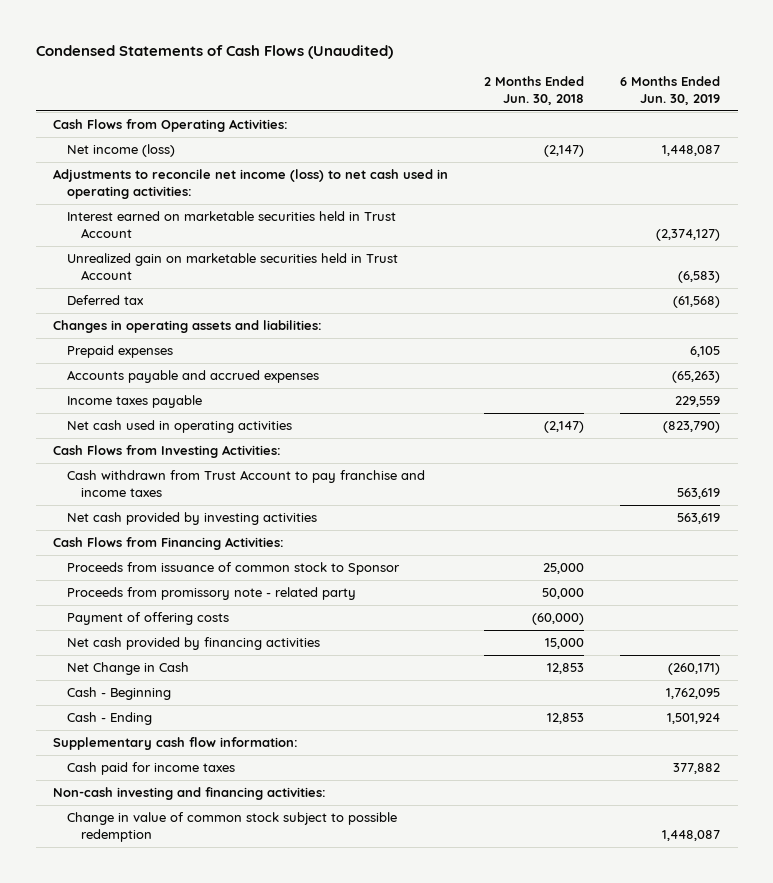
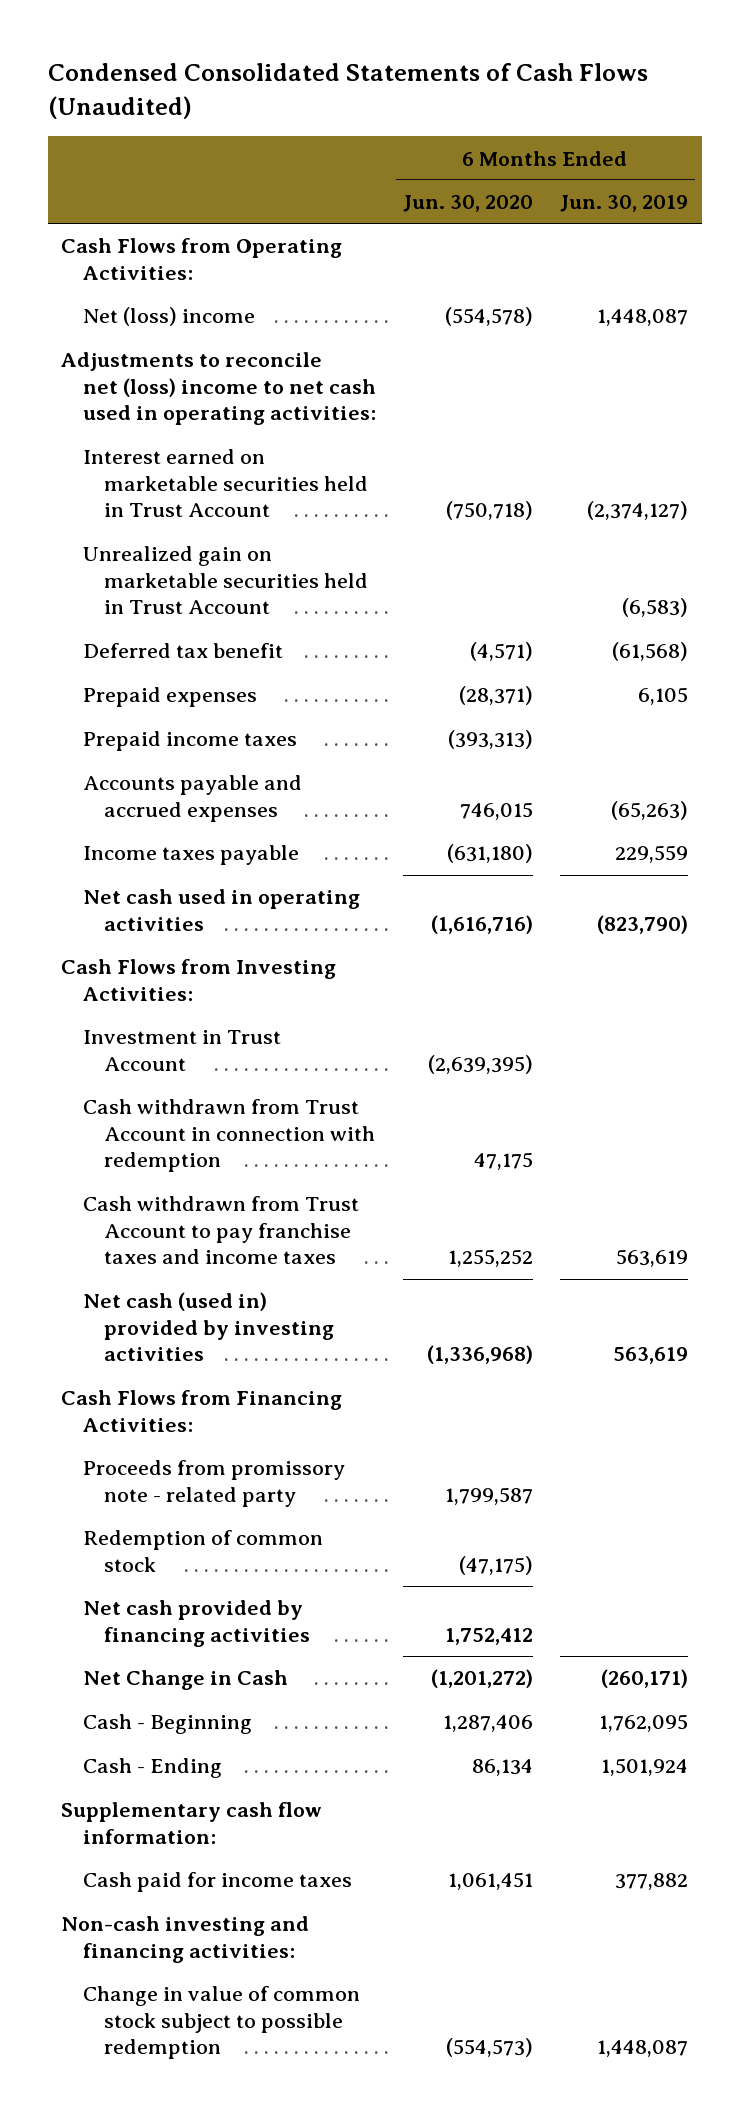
- Condensed Statements of Cash Flows (Unaudited)
+ Condensed Consolidated Statements of Cash Flows (Unaudited)
- | 2 Months Ended Jun. 30, 2018 | 6 Months Ended Jun. 30, 2019
+ | 6 Months Ended Jun. 30, 2020 | 6 Months Ended Jun. 30, 2019
- Net income (loss) | (2,147) | 1,448,087
- Adjustments to reconcile net income (loss) to net cash used in operating activities:
+ Net (loss) income | (554,578) | 1,448,087
+ Adjustments to reconcile net (loss) income to net cash used in operating activities:
- Deferred tax | | (61,568)
- Changes in operating assets and liabilities:
+ Deferred tax benefit | (4,571) | (61,568)
+ Prepaid income taxes | (393,313) |
- Cash withdrawn from Trust Account to pay franchise and income taxes | | 563,619
- Net cash provided by investing activities | | 563,619
+ Investment in Trust Account | (2,639,395) |
+ Cash withdrawn from Trust Account in connection with redemption | 47,175 |
+ Cash withdrawn from Trust Account to pay franchise taxes and income taxes | 1,255,252 | 563,619
+ Net cash (used in) provided by investing activities | (1,336,968) | 563,619
- Proceeds from issuance of common stock to Sponsor | 25,000 |
- Payment of offering costs | (60,000) |
+ Redemption of common stock | (47,175) |

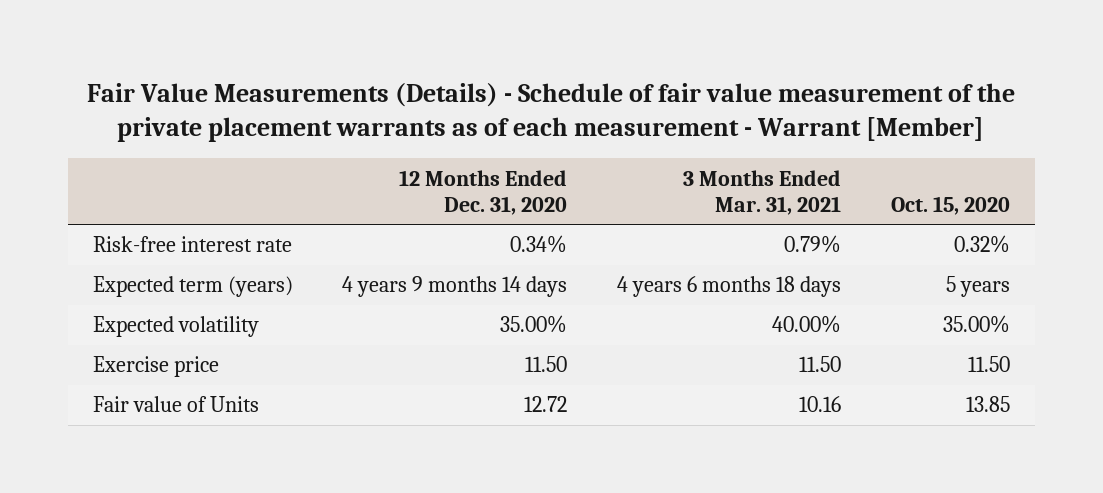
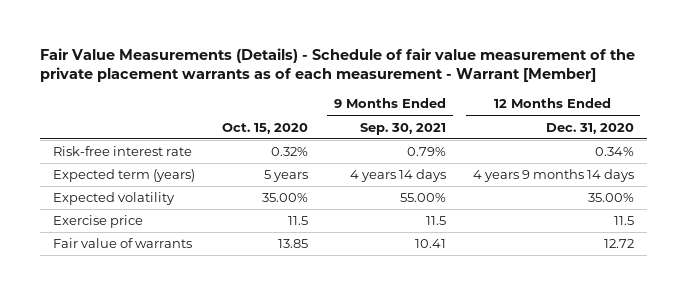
- | 12 Months Ended Dec. 31, 2020 | 3 Months Ended Mar. 31, 2021 | Oct. 15, 2020
+ | Oct. 15, 2020 | 9 Months Ended Sep. 30, 2021 | 12 Months Ended Dec. 31, 2020
- Exercise price | 11.50 | 11.50 | 11.50
- Fair value of Units | 12.72 | 10.16 | 13.85
+ Exercise price | 11.5 | 11.5 | 11.5
+ Fair value of warrants | 13.85 | 10.41 | 12.72

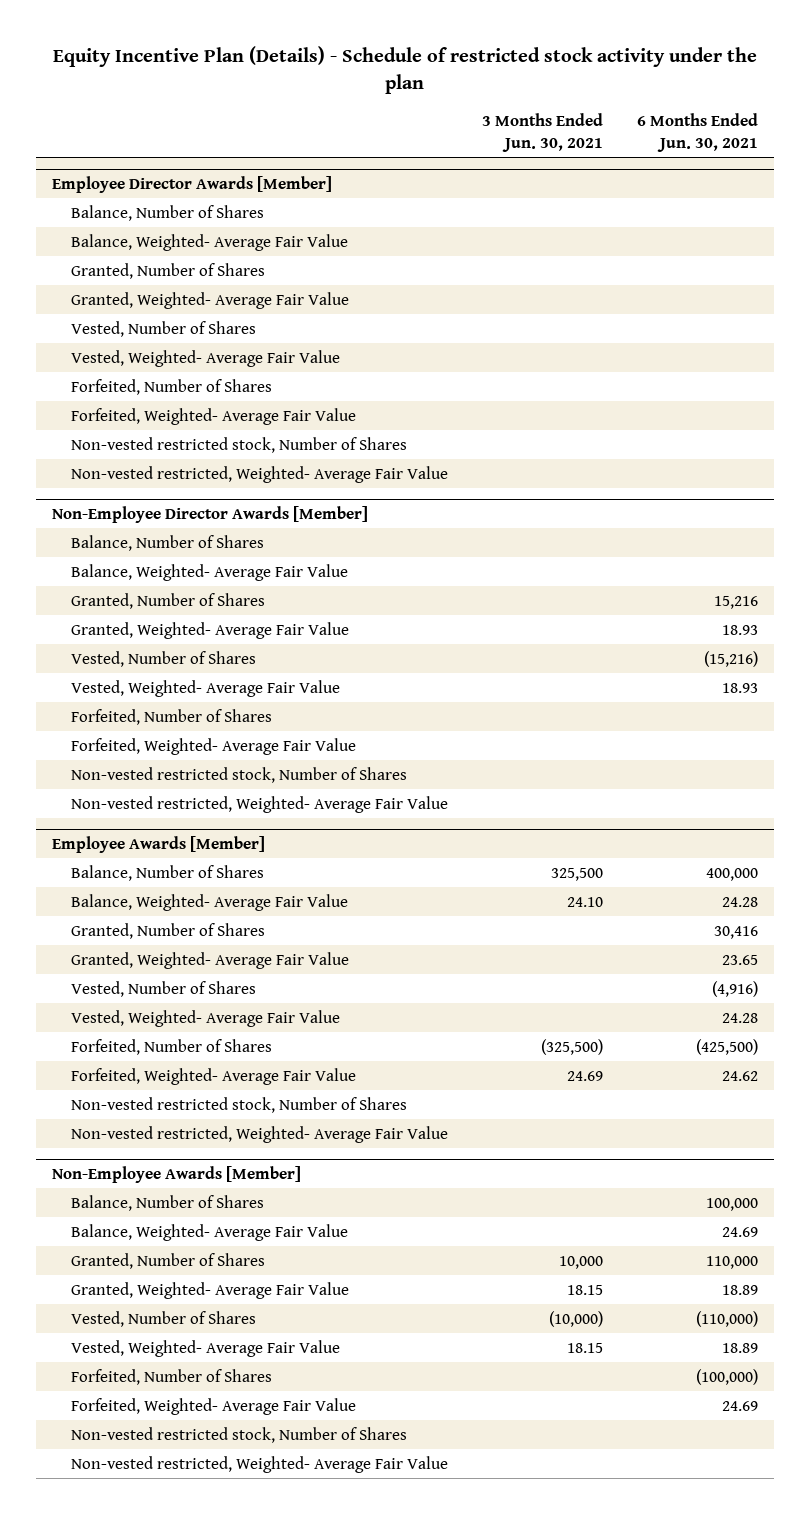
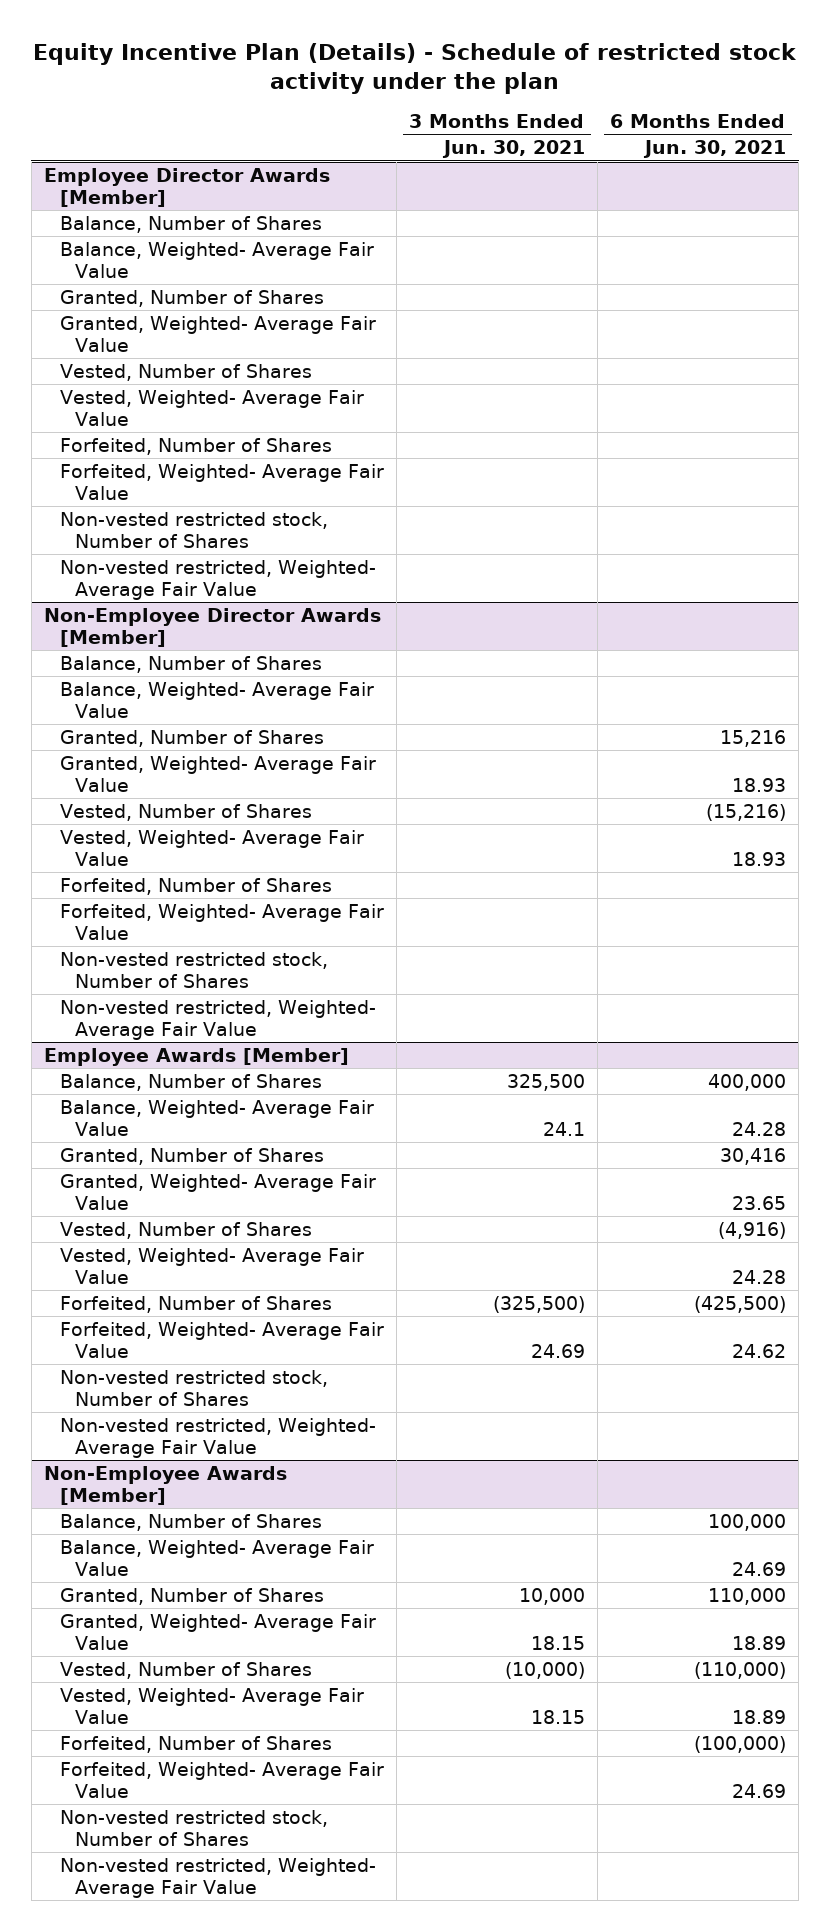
@ Employee Awards [Member]
- Balance, Weighted- Average Fair Value | 24.10 | 24.28
+ Balance, Weighted- Average Fair Value | 24.1 | 24.28

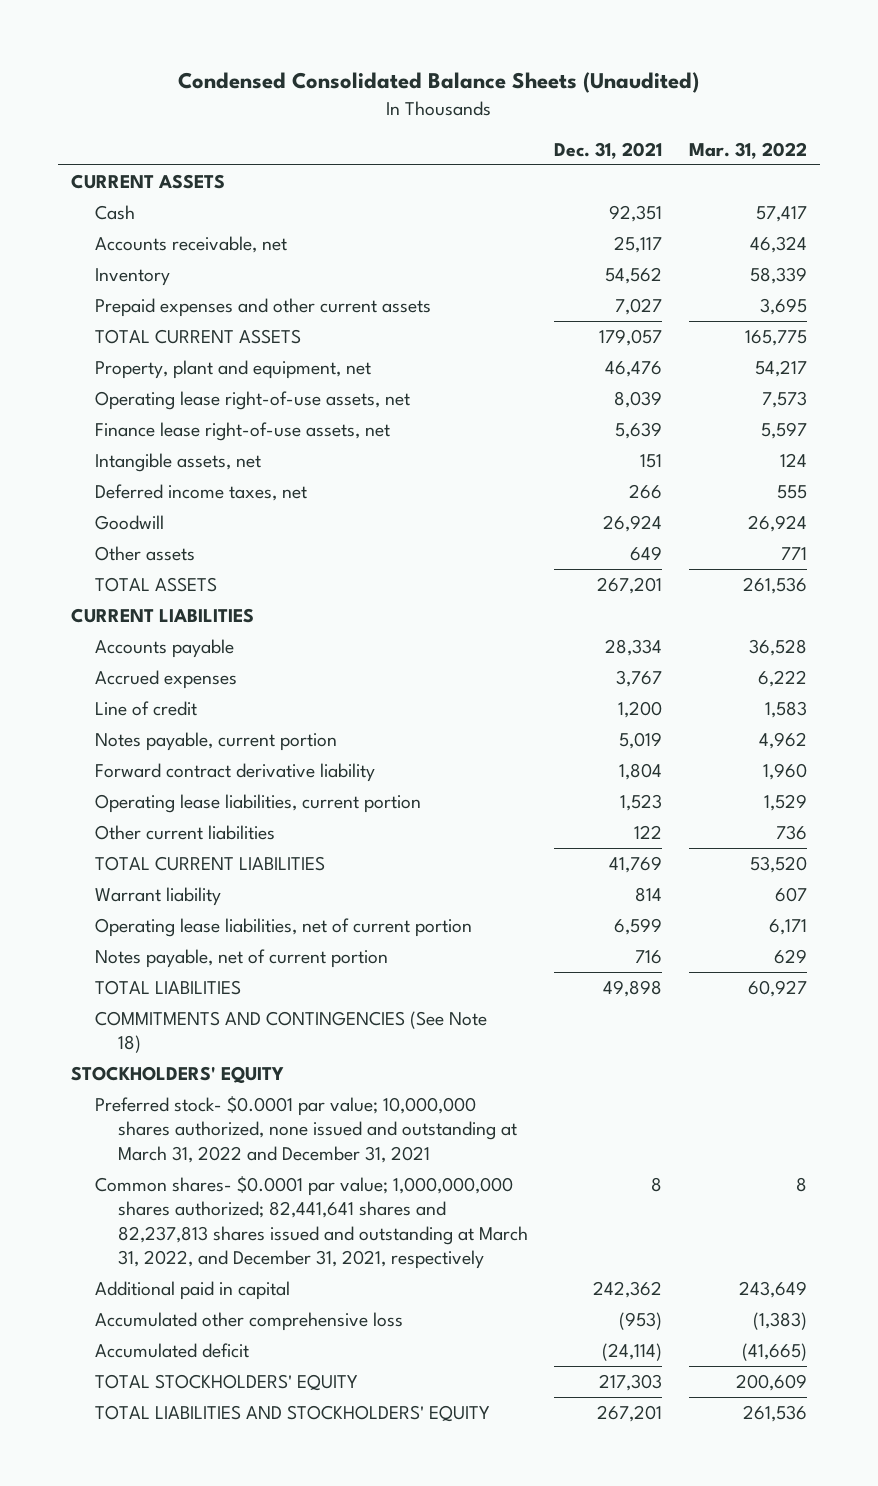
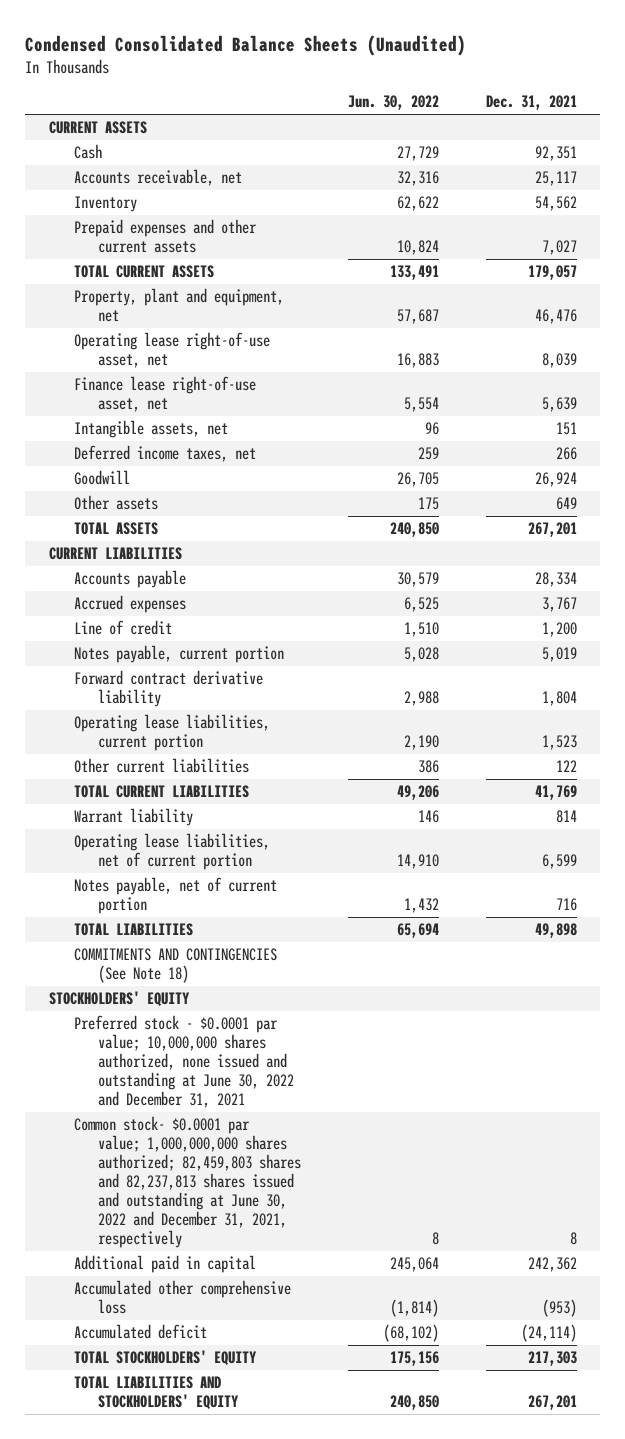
- | Dec. 31, 2021 | Mar. 31, 2022
+ | Jun. 30, 2022 | Dec. 31, 2021
- Operating lease right-of-use assets, net | 8,039 | 7,573
- Finance lease right-of-use assets, net | 5,639 | 5,597
+ Operating lease right-of-use asset, net | 16,883 | 8,039
+ Finance lease right-of-use asset, net | 5,554 | 5,639
- Preferred stock- $0.0001 par value; 10,000,000 shares authorized, none issued and outstanding at March 31, 2022 and December 31, 2021
- Common shares- $0.0001 par value; 1,000,000,000 shares authorized; 82,441,641 shares and 82,237,813 shares issued and outstanding at March 31, 2022, and December 31, 2021, respectively | 8 | 8
+ Preferred stock - $0.0001 par value; 10,000,000 shares authorized, none issued and outstanding at June 30, 2022 and December 31, 2021
+ Common stock- $0.0001 par value; 1,000,000,000 shares authorized; 82,459,803 shares and 82,237,813 shares issued and outstanding at June 30, 2022 and December 31, 2021, respectively | 8 | 8

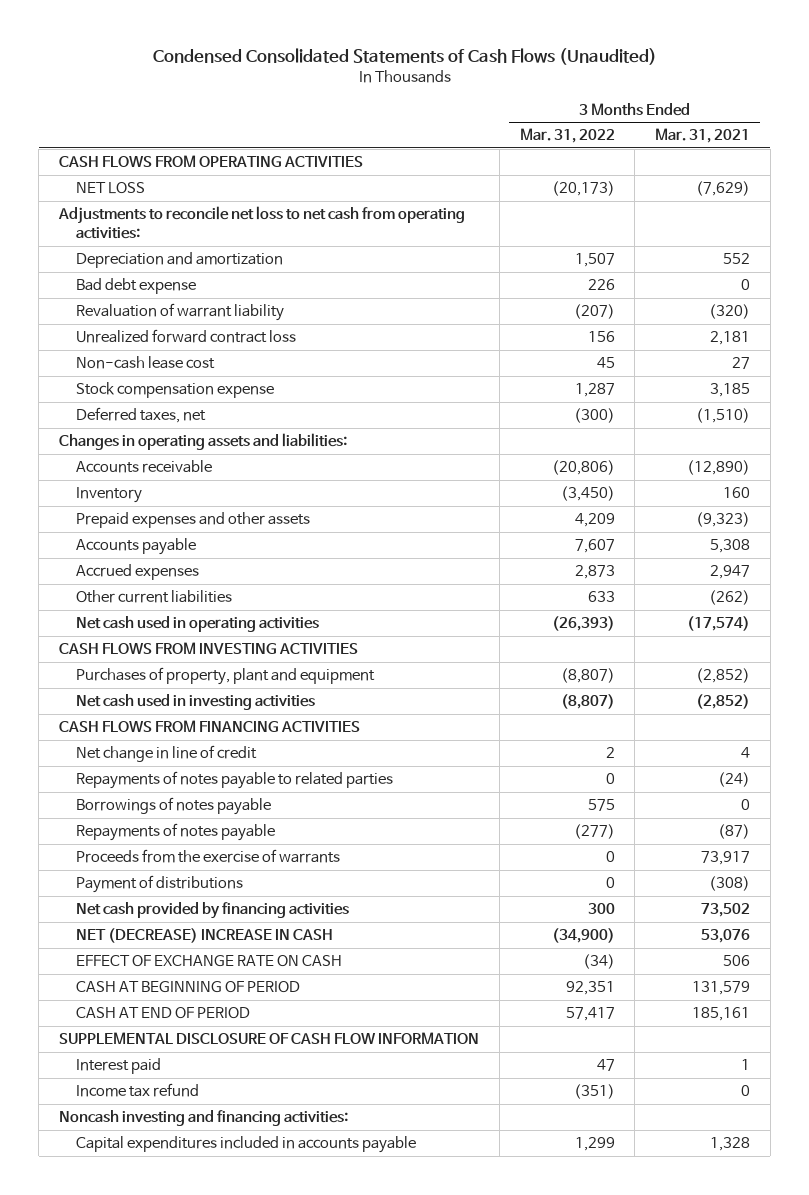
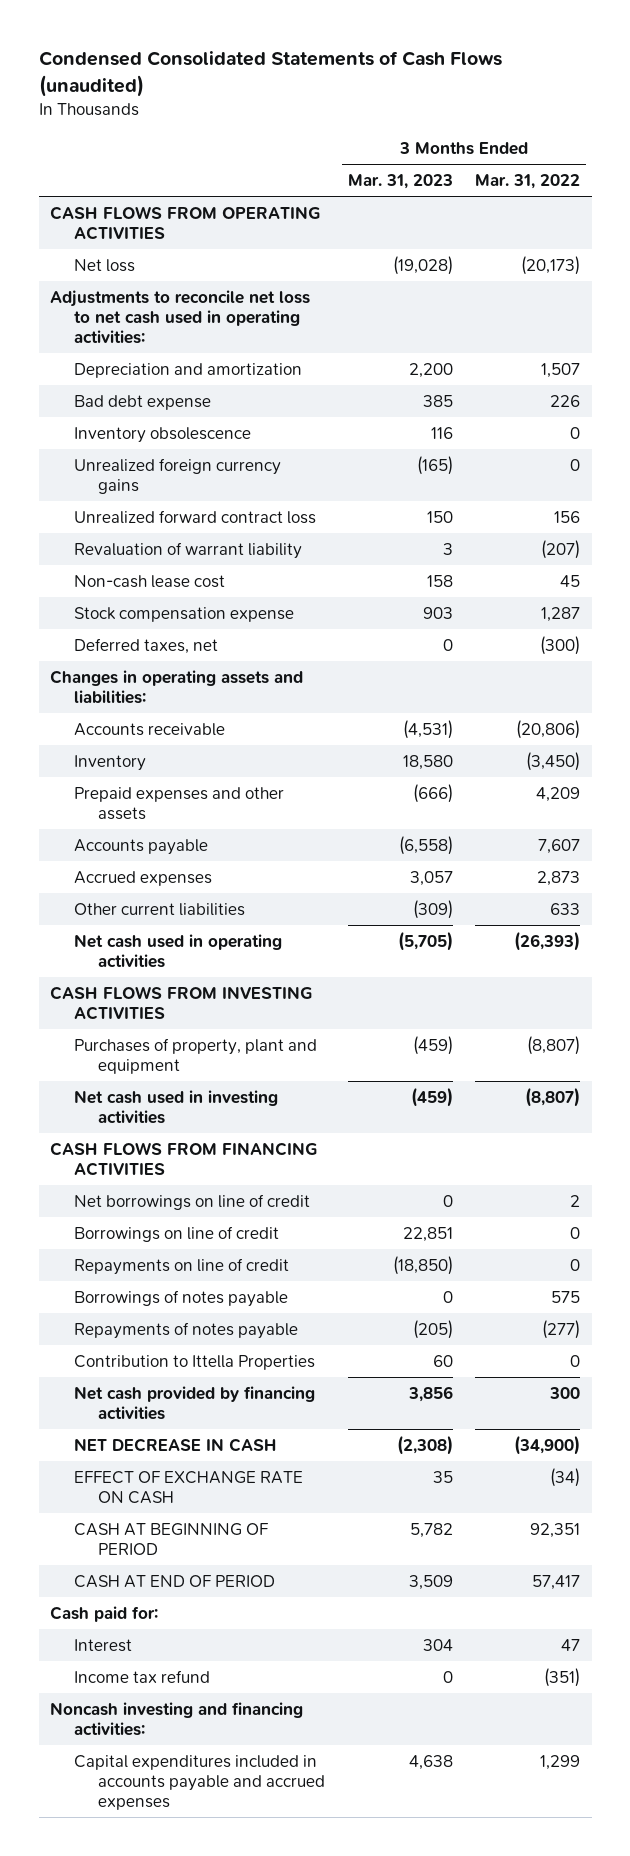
- Condensed Consolidated Statements of Cash Flows (Unaudited)
+ Condensed Consolidated Statements of Cash Flows (unaudited)
- | 3 Months Ended Mar. 31, 2022 | 3 Months Ended Mar. 31, 2021
+ | 3 Months Ended Mar. 31, 2023 | 3 Months Ended Mar. 31, 2022
- NET LOSS | (20,173) | (7,629)
- Adjustments to reconcile net loss to net cash from operating activities:
+ Net loss | (19,028) | (20,173)
+ Adjustments to reconcile net loss to net cash used in operating activities:
+ Inventory obsolescence | 116 | 0
+ Unrealized foreign currency gains | (165) | 0
moved down: Revaluation of warrant liability | 3 | (207)
- Net change in line of credit | 2 | 4
- Repayments of notes payable to related parties | 0 | (24)
+ Net borrowings on line of credit | 0 | 2
+ Borrowings on line of credit | 22,851 | 0
+ Repayments on line of credit | (18,850) | 0
- Proceeds from the exercise of warrants | 0 | 73,917
- Payment of distributions | 0 | (308)
+ Contribution to Ittella Properties | 60 | 0
- NET (DECREASE) INCREASE IN CASH | (34,900) | 53,076
+ NET DECREASE IN CASH | (2,308) | (34,900)
- SUPPLEMENTAL DISCLOSURE OF CASH FLOW INFORMATION
- Interest paid | 47 | 1
+ Cash paid for:
+ Interest | 304 | 47
- Capital expenditures included in accounts payable | 1,299 | 1,328
+ Capital expenditures included in accounts payable and accrued expenses | 4,638 | 1,299

